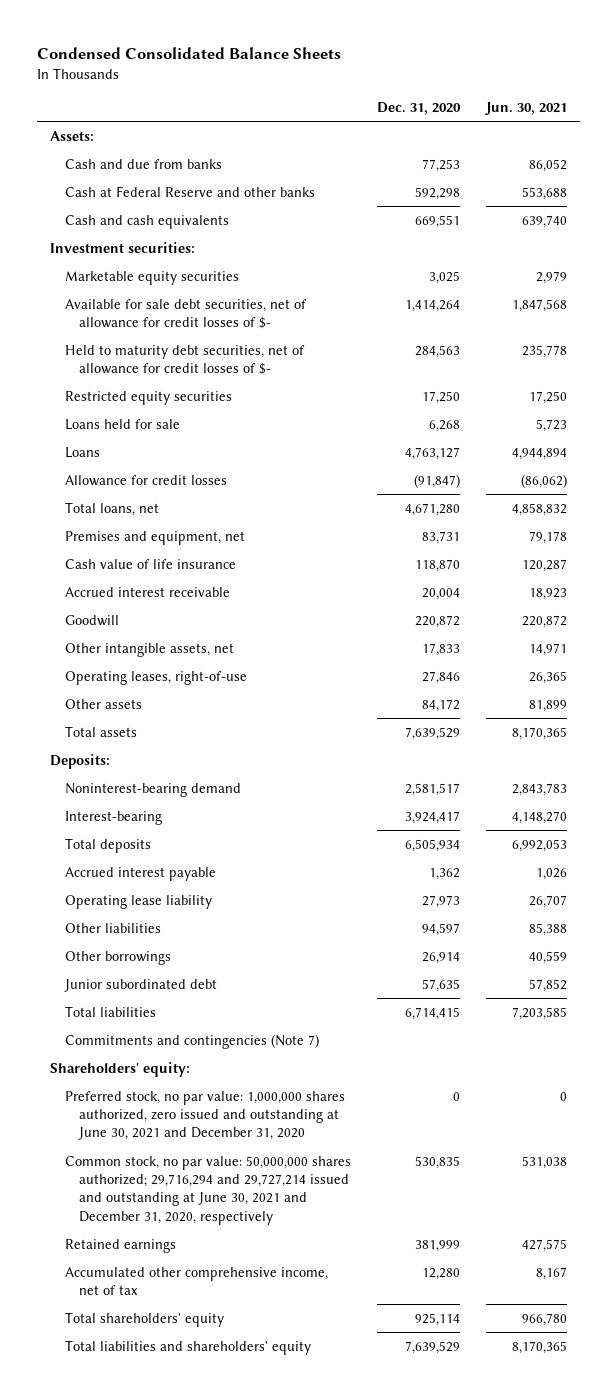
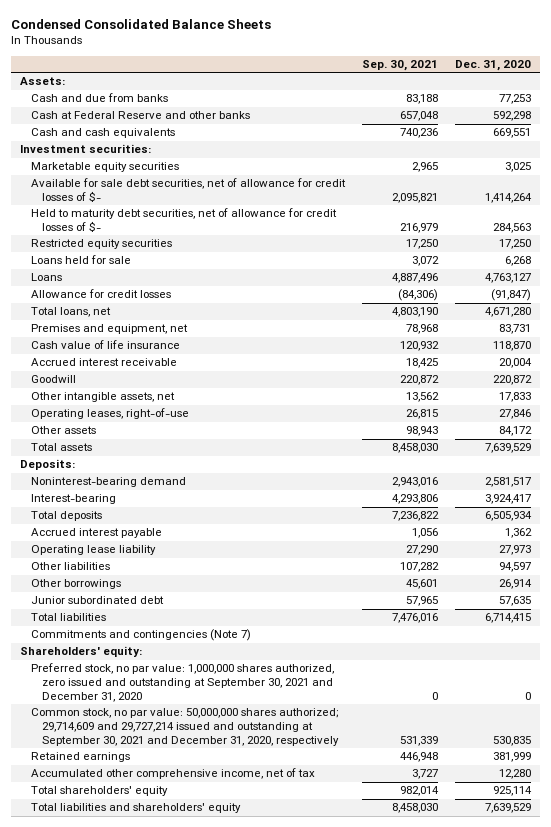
- | Dec. 31, 2020 | Jun. 30, 2021
+ | Sep. 30, 2021 | Dec. 31, 2020
- Preferred stock, no par value: 1,000,000 shares authorized, zero issued and outstanding at June 30, 2021 and December 31, 2020 | 0 | 0
- Common stock, no par value: 50,000,000 shares authorized; 29,716,294 and 29,727,214 issued and outstanding at June 30, 2021 and December 31, 2020, respectively | 530,835 | 531,038
+ Preferred stock, no par value: 1,000,000 shares authorized, zero issued and outstanding at September 30, 2021 and December 31, 2020 | 0 | 0
+ Common stock, no par value: 50,000,000 shares authorized; 29,714,609 and 29,727,214 issued and outstanding at September 30, 2021 and December 31, 2020, respectively | 531,339 | 530,835

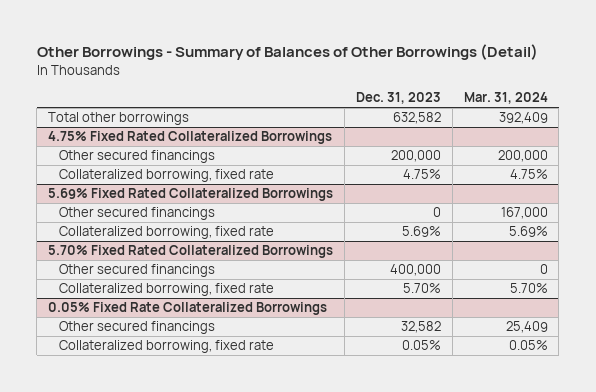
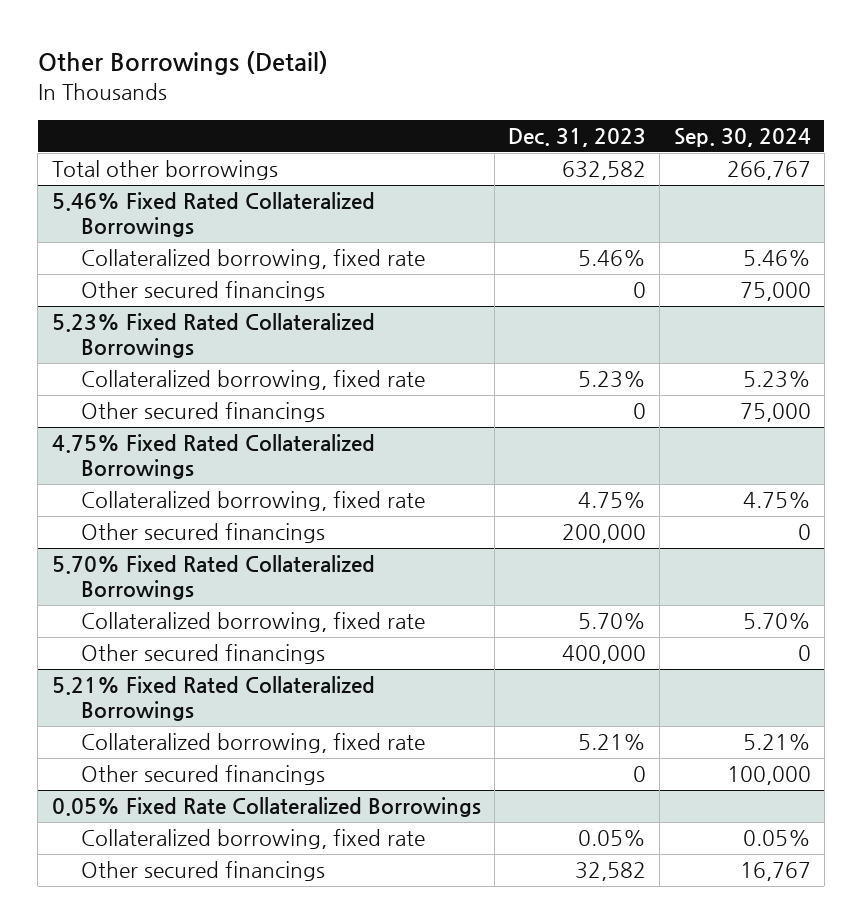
- Other Borrowings - Summary of Balances of Other Borrowings (Detail)
+ Other Borrowings (Detail)
- | Dec. 31, 2023 | Mar. 31, 2024
+ | Dec. 31, 2023 | Sep. 30, 2024
+ 5.46% Fixed Rated Collateralized Borrowings
+ Collateralized borrowing, fixed rate | 5.46% | 5.46%
+ Other secured financings | 0 | 75,000
+ 5.23% Fixed Rated Collateralized Borrowings
+ Collateralized borrowing, fixed rate | 5.23% | 5.23%
+ Other secured financings | 0 | 75,000
- 5.69% Fixed Rated Collateralized Borrowings
- Other secured financings | 0 | 167,000
- Collateralized borrowing, fixed rate | 5.69% | 5.69%
@ 4.75% Fixed Rated Collateralized Borrowings
moved down: Other secured financings | 200,000 | 0
@ 5.70% Fixed Rated Collateralized Borrowings
moved down: Other secured financings | 400,000 | 0
+ 5.21% Fixed Rated Collateralized Borrowings
+ Collateralized borrowing, fixed rate | 5.21% | 5.21%
+ Other secured financings | 0 | 100,000
@ 0.05% Fixed Rate Collateralized Borrowings
moved down: Other secured financings | 32,582 | 16,767

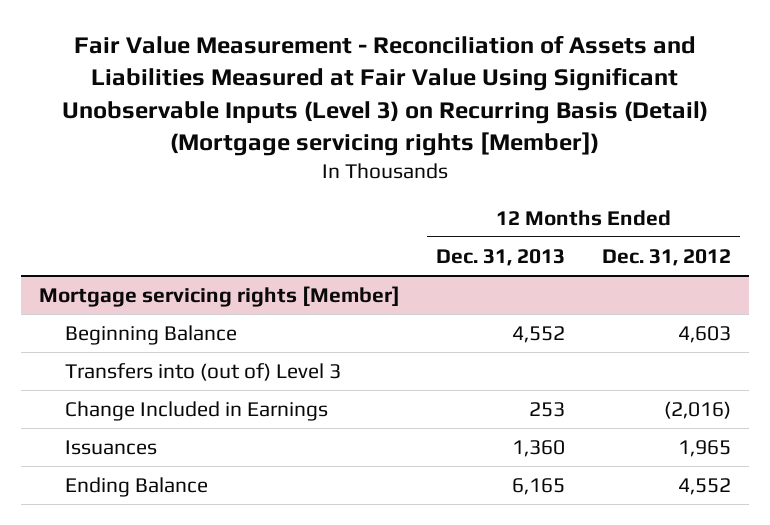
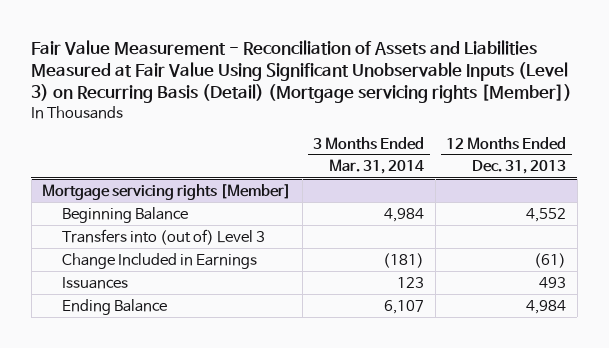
- | 12 Months Ended Dec. 31, 2013 | 12 Months Ended Dec. 31, 2012
+ | 3 Months Ended Mar. 31, 2014 | 12 Months Ended Dec. 31, 2013
@ Mortgage servicing rights [Member]
- Change Included in Earnings | 253 | (2,016)
- Issuances | 1,360 | 1,965
- Ending Balance | 6,165 | 4,552
+ Change Included in Earnings | (181) | (61)
+ Issuances | 123 | 493
+ Ending Balance | 6,107 | 4,984

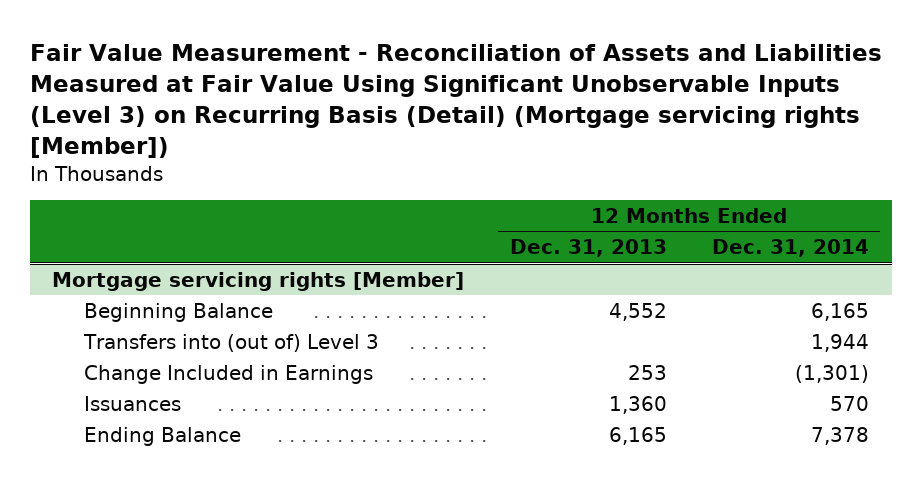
- | 3 Months Ended Mar. 31, 2014 | 12 Months Ended Dec. 31, 2013
+ | 12 Months Ended Dec. 31, 2013 | 12 Months Ended Dec. 31, 2014
@ Mortgage servicing rights [Member]
- Change Included in Earnings | (181) | (61)
- Issuances | 123 | 493
- Ending Balance | 6,107 | 4,984
+ Change Included in Earnings | 253 | (1,301)
+ Issuances | 1,360 | 570
+ Ending Balance | 6,165 | 7,378

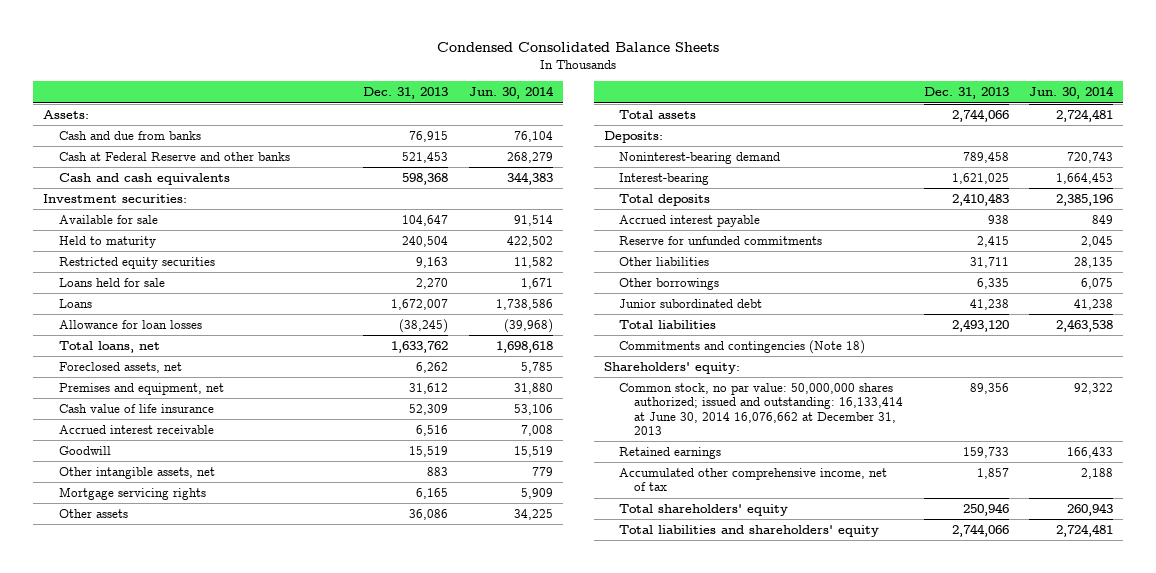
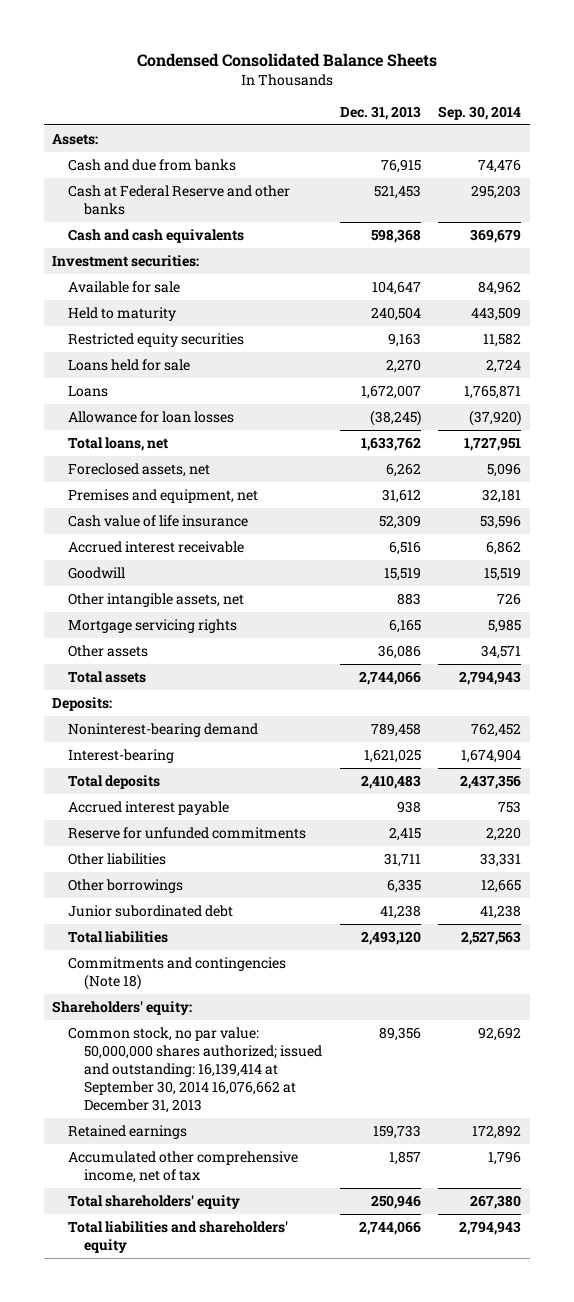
- | Dec. 31, 2013 | Jun. 30, 2014
+ | Dec. 31, 2013 | Sep. 30, 2014
- Common stock, no par value: 50,000,000 shares authorized; issued and outstanding: 16,133,414 at June 30, 2014 16,076,662 at December 31, 2013 | 89,356 | 92,322
+ Common stock, no par value: 50,000,000 shares authorized; issued and outstanding: 16,139,414 at September 30, 2014 16,076,662 at December 31, 2013 | 89,356 | 92,692

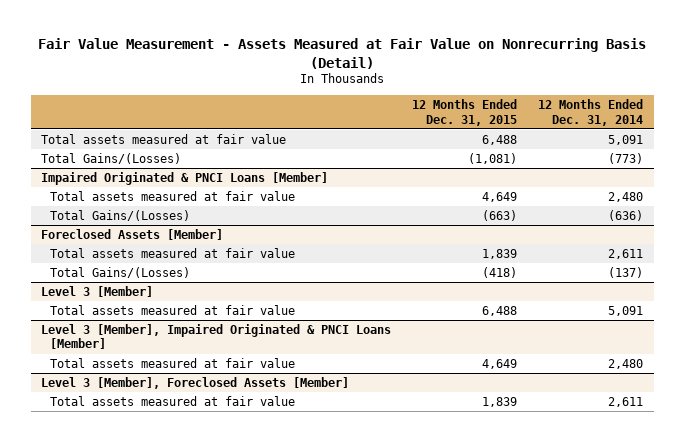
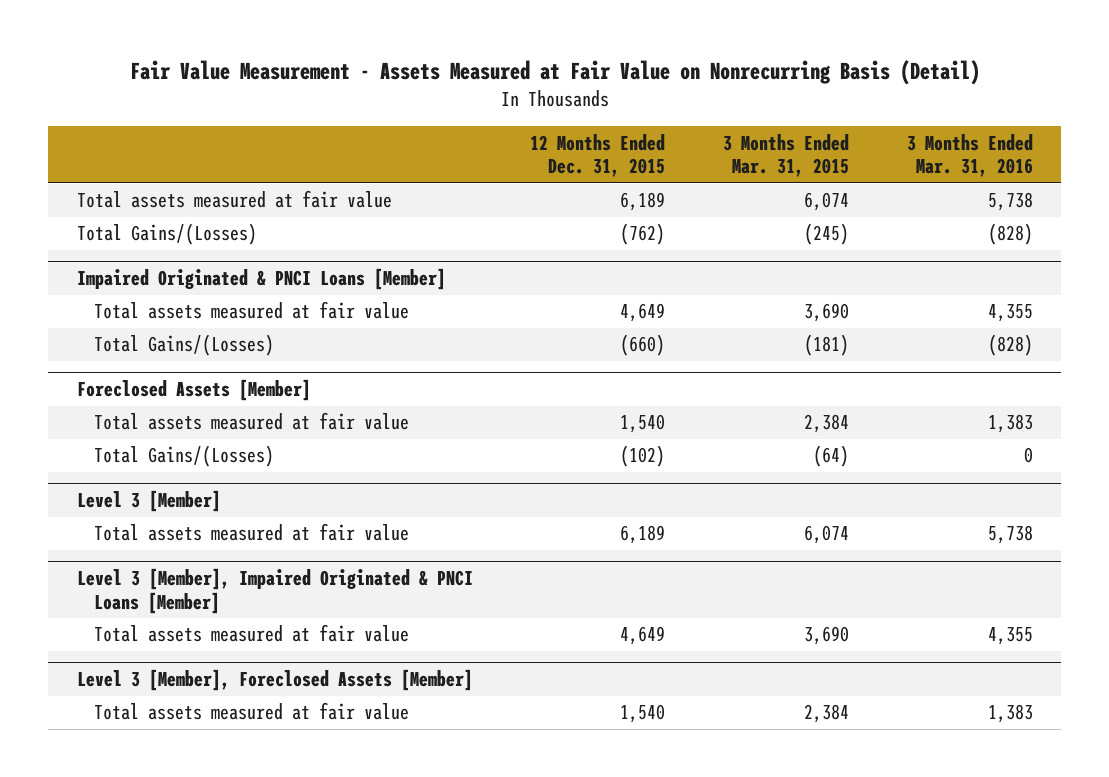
- | 12 Months Ended Dec. 31, 2015 | 12 Months Ended Dec. 31, 2014
+ | 12 Months Ended Dec. 31, 2015 | 3 Months Ended Mar. 31, 2015 | 3 Months Ended Mar. 31, 2016
- Total assets measured at fair value | 6,488 | 5,091
- Total Gains/(Losses) | (1,081) | (773)
+ Total assets measured at fair value | 6,189 | 6,074 | 5,738
+ Total Gains/(Losses) | (762) | (245) | (828)
@ Impaired Originated & PNCI Loans [Member]
- Total Gains/(Losses) | (663) | (636)
+ Total Gains/(Losses) | (660) | (181) | (828)
@ Foreclosed Assets [Member]
- Total assets measured at fair value | 1,839 | 2,611
- Total Gains/(Losses) | (418) | (137)
+ Total assets measured at fair value | 1,540 | 2,384 | 1,383
+ Total Gains/(Losses) | (102) | (64) | 0
@ Level 3 [Member]
- Total assets measured at fair value | 6,488 | 5,091
+ Total assets measured at fair value | 6,189 | 6,074 | 5,738
@ Level 3 [Member], Foreclosed Assets [Member]
- Total assets measured at fair value | 1,839 | 2,611
+ Total assets measured at fair value | 1,540 | 2,384 | 1,383

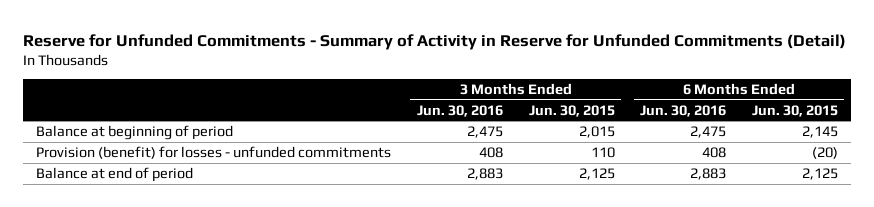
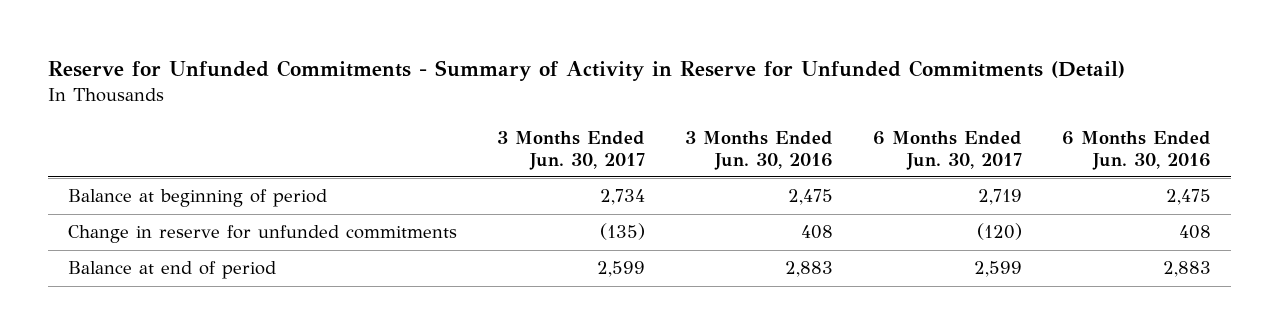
- | 3 Months Ended Jun. 30, 2016 | 3 Months Ended Jun. 30, 2015 | 6 Months Ended Jun. 30, 2016 | 6 Months Ended Jun. 30, 2015
+ | 3 Months Ended Jun. 30, 2017 | 3 Months Ended Jun. 30, 2016 | 6 Months Ended Jun. 30, 2017 | 6 Months Ended Jun. 30, 2016
- Provision (benefit) for losses - unfunded commitments | 408 | 110 | 408 | (20)
+ Change in reserve for unfunded commitments | (135) | 408 | (120) | 408

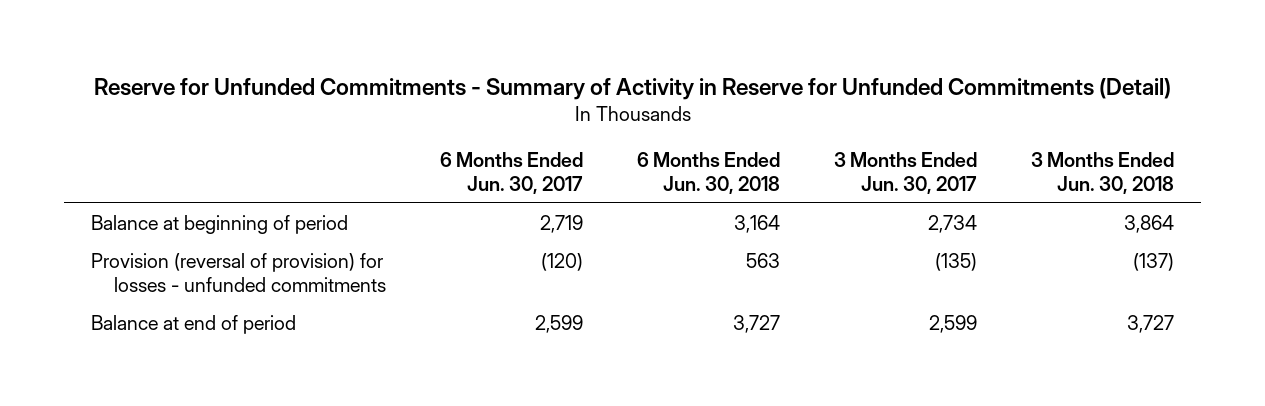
- | 3 Months Ended Jun. 30, 2017 | 3 Months Ended Jun. 30, 2016 | 6 Months Ended Jun. 30, 2017 | 6 Months Ended Jun. 30, 2016
+ | 6 Months Ended Jun. 30, 2017 | 6 Months Ended Jun. 30, 2018 | 3 Months Ended Jun. 30, 2017 | 3 Months Ended Jun. 30, 2018
- Change in reserve for unfunded commitments | (135) | 408 | (120) | 408
+ Provision (reversal of provision) for losses - unfunded commitments | (120) | 563 | (135) | (137)

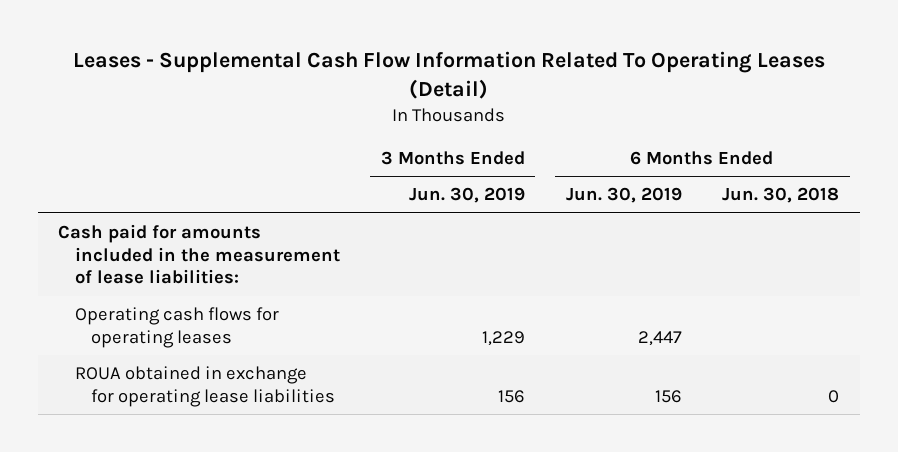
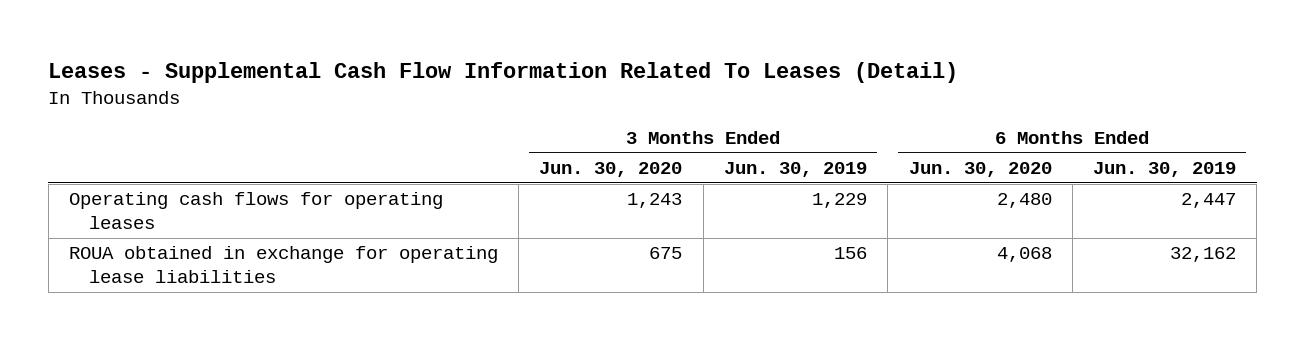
- Leases - Supplemental Cash Flow Information Related To Operating Leases (Detail)
+ Leases - Supplemental Cash Flow Information Related To Leases (Detail)
- | 3 Months Ended Jun. 30, 2019 | 6 Months Ended Jun. 30, 2019 | 6 Months Ended Jun. 30, 2018
+ | 3 Months Ended Jun. 30, 2020 | 3 Months Ended Jun. 30, 2019 | 6 Months Ended Jun. 30, 2020 | 6 Months Ended Jun. 30, 2019
- Cash paid for amounts included in the measurement of lease liabilities:
- ROUA obtained in exchange for operating lease liabilities | 156 | 156 | 0
+ ROUA obtained in exchange for operating lease liabilities | 675 | 156 | 4,068 | 32,162

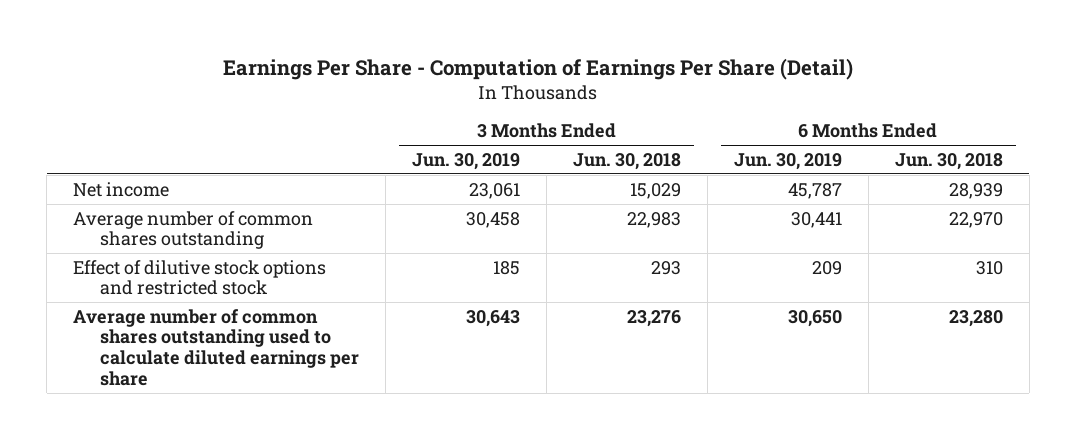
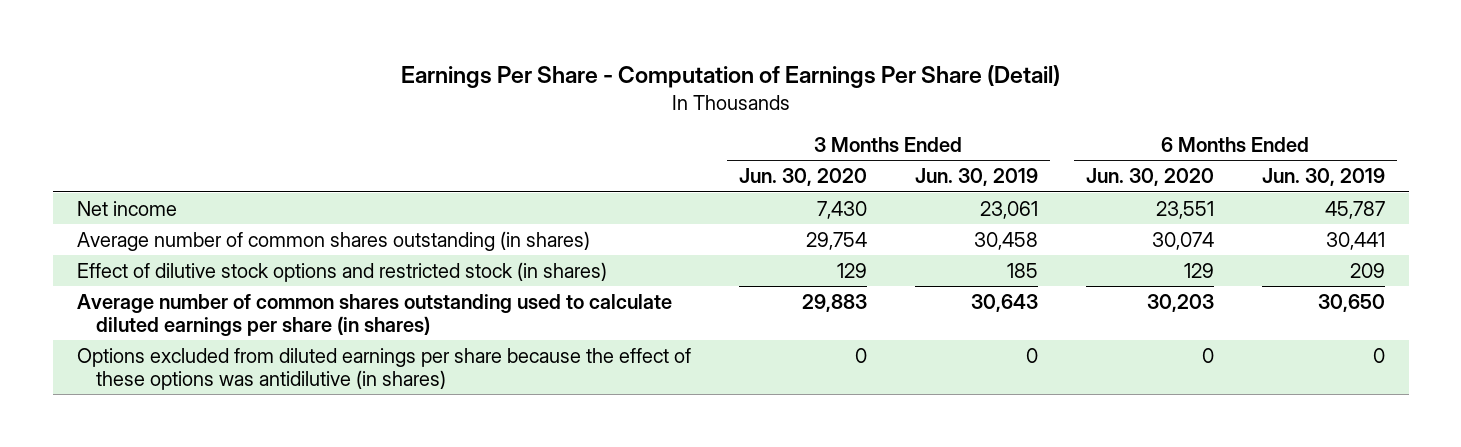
- | 3 Months Ended Jun. 30, 2019 | 3 Months Ended Jun. 30, 2018 | 6 Months Ended Jun. 30, 2019 | 6 Months Ended Jun. 30, 2018
+ | 3 Months Ended Jun. 30, 2020 | 3 Months Ended Jun. 30, 2019 | 6 Months Ended Jun. 30, 2020 | 6 Months Ended Jun. 30, 2019
- Average number of common shares outstanding | 30,458 | 22,983 | 30,441 | 22,970
- Effect of dilutive stock options and restricted stock | 185 | 293 | 209 | 310
- Average number of common shares outstanding used to calculate diluted earnings per share | 30,643 | 23,276 | 30,650 | 23,280
+ Average number of common shares outstanding (in shares) | 29,754 | 30,458 | 30,074 | 30,441
+ Effect of dilutive stock options and restricted stock (in shares) | 129 | 185 | 129 | 209
+ Average number of common shares outstanding used to calculate diluted earnings per share (in shares) | 29,883 | 30,643 | 30,203 | 30,650
+ Options excluded from diluted earnings per share because the effect of these options was antidilutive (in shares) | 0 | 0 | 0 | 0

